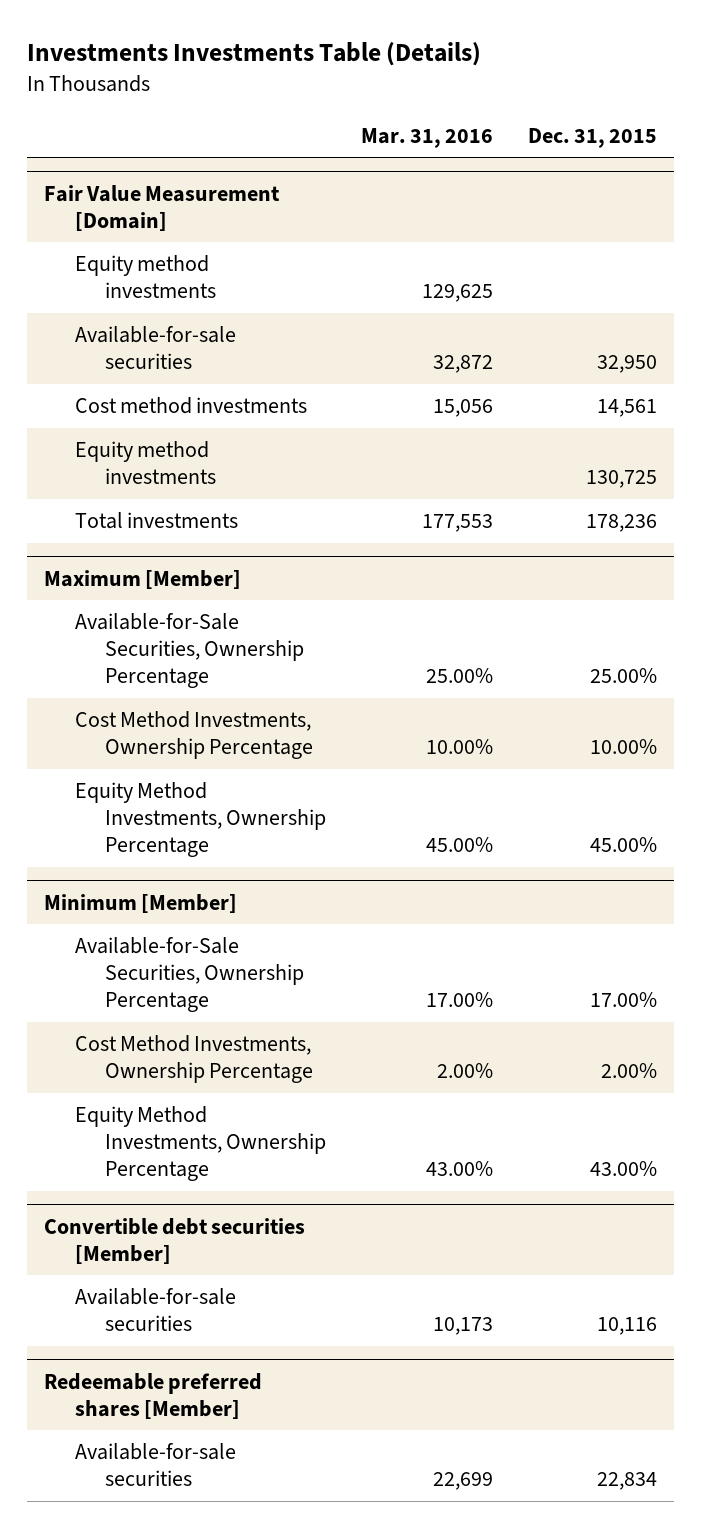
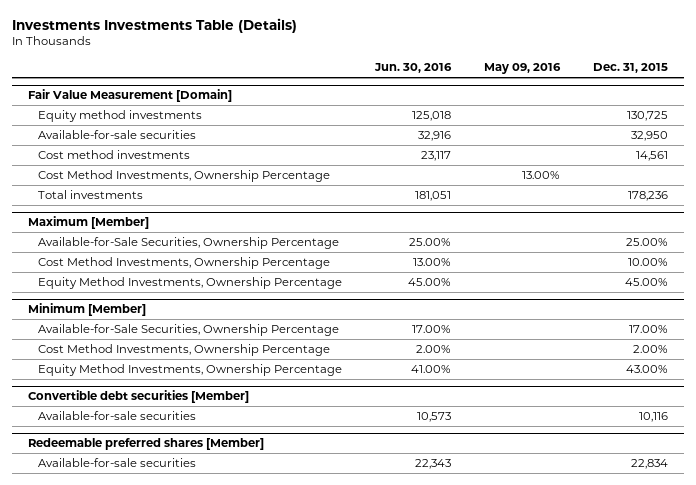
- | Mar. 31, 2016 | Dec. 31, 2015
+ | Jun. 30, 2016 | May 09, 2016 | Dec. 31, 2015
@ Fair Value Measurement [Domain]
- Equity method investments | 129,625 |
moved up: Equity method investments | 125,018 | | 130,725
+ Cost Method Investments, Ownership Percentage | | 13.00% |

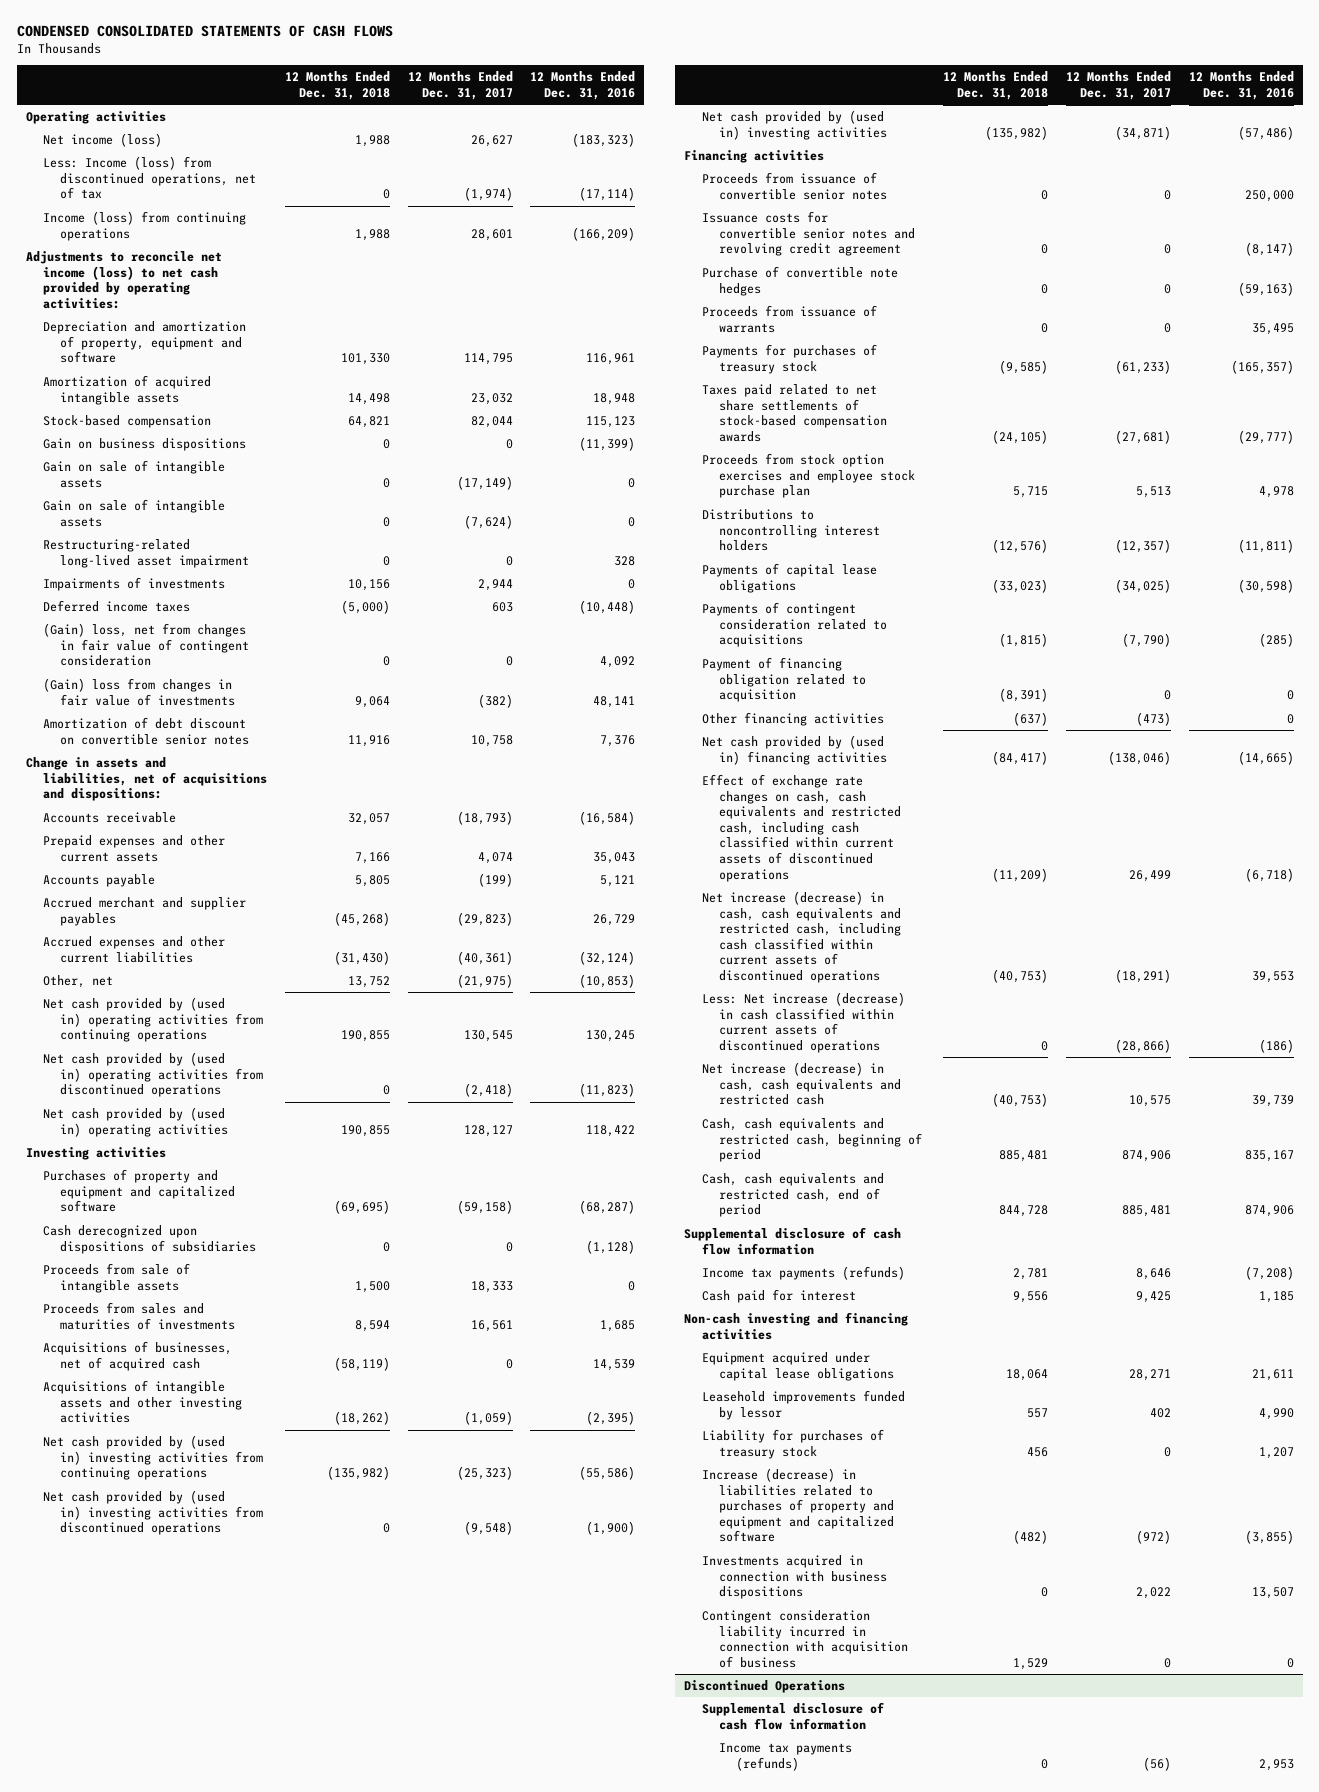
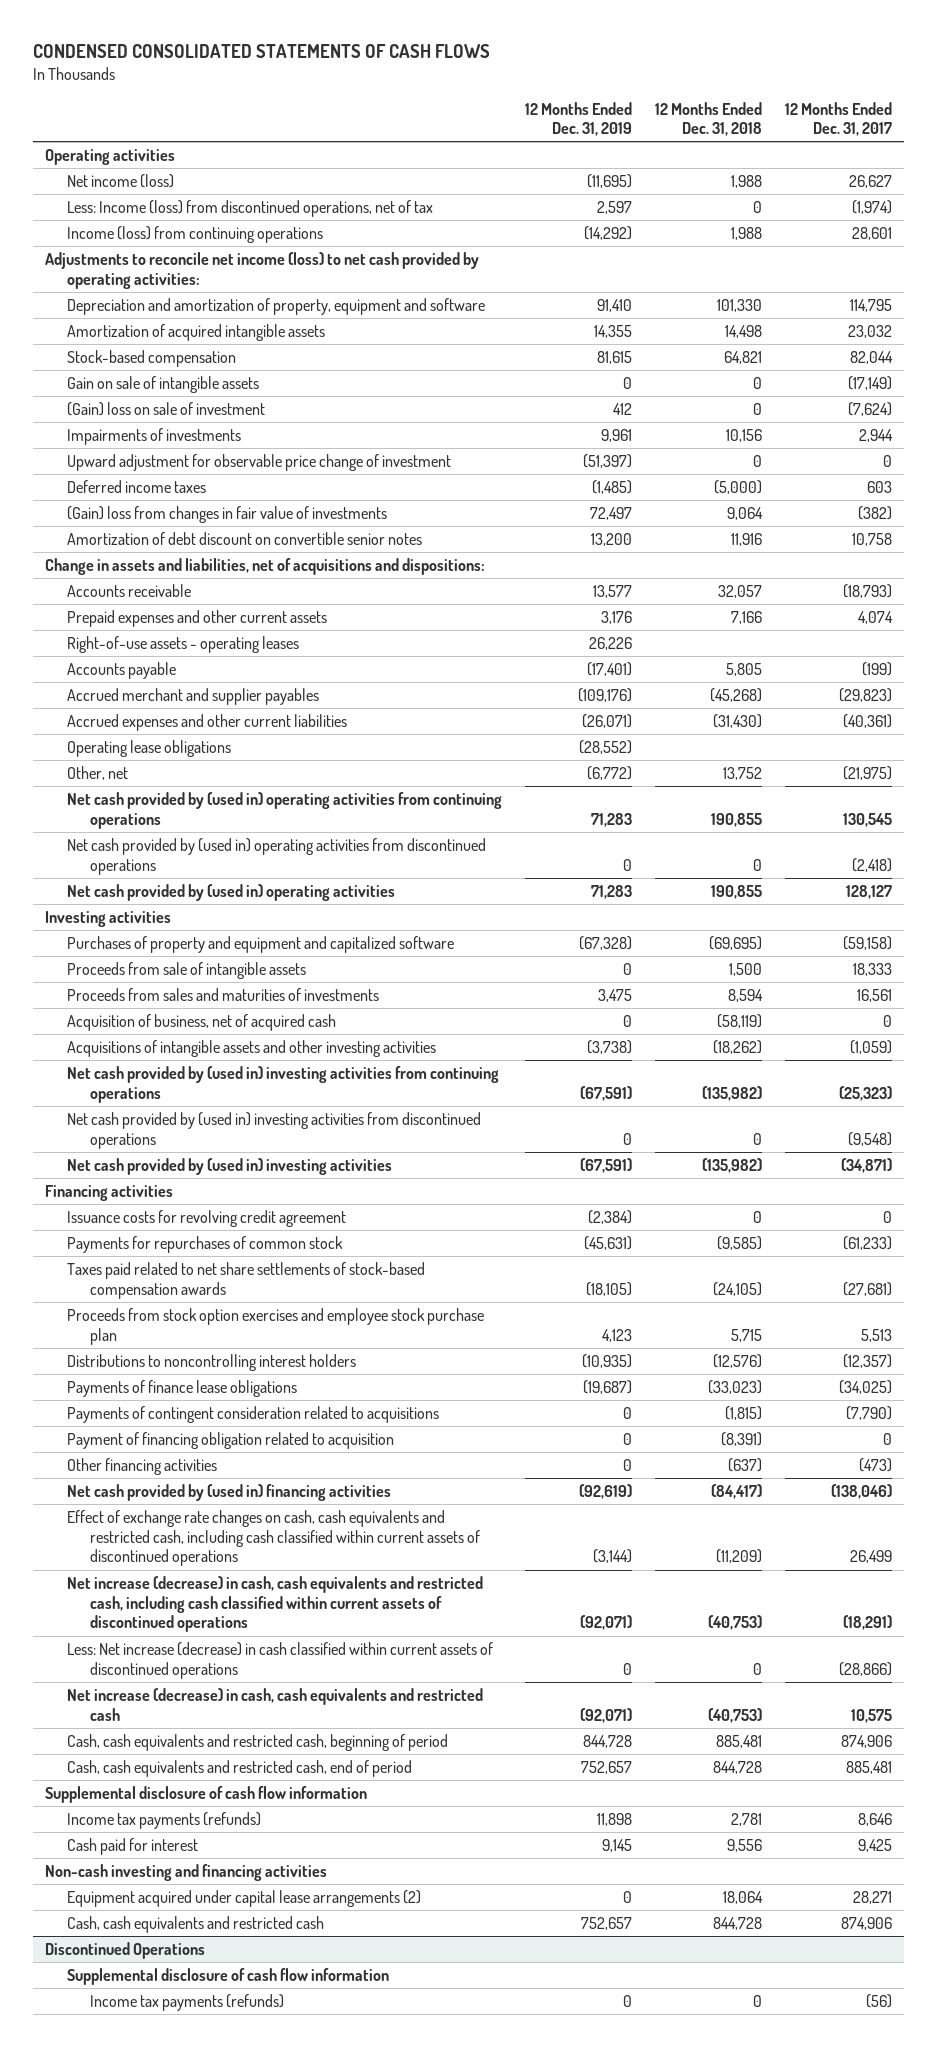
- | 12 Months Ended Dec. 31, 2018 | 12 Months Ended Dec. 31, 2017 | 12 Months Ended Dec. 31, 2016
+ | 12 Months Ended Dec. 31, 2019 | 12 Months Ended Dec. 31, 2018 | 12 Months Ended Dec. 31, 2017
- Gain on business dispositions | 0 | 0 | (11,399)
- Gain on sale of intangible assets | 0 | (7,624) | 0
- Restructuring-related long-lived asset impairment | 0 | 0 | 328
+ (Gain) loss on sale of investment | 412 | 0 | (7,624)
+ Upward adjustment for observable price change of investment | (51,397) | 0 | 0
- (Gain) loss, net from changes in fair value of contingent consideration | 0 | 0 | 4,092
+ Right-of-use assets - operating leases | 26,226 | |
+ Operating lease obligations | (28,552) | |
- Cash derecognized upon dispositions of subsidiaries | 0 | 0 | (1,128)
- Acquisitions of businesses, net of acquired cash | (58,119) | 0 | 14,539
+ Acquisition of business, net of acquired cash | 0 | (58,119) | 0
- Proceeds from issuance of convertible senior notes | 0 | 0 | 250,000
- Issuance costs for convertible senior notes and revolving credit agreement | 0 | 0 | (8,147)
- Purchase of convertible note hedges | 0 | 0 | (59,163)
- Proceeds from issuance of warrants | 0 | 0 | 35,495
- Payments for purchases of treasury stock | (9,585) | (61,233) | (165,357)
+ Issuance costs for revolving credit agreement | (2,384) | 0 | 0
+ Payments for repurchases of common stock | (45,631) | (9,585) | (61,233)
- Payments of capital lease obligations | (33,023) | (34,025) | (30,598)
+ Payments of finance lease obligations | (19,687) | (33,023) | (34,025)
- Equipment acquired under capital lease obligations | 18,064 | 28,271 | 21,611
- Leasehold improvements funded by lessor | 557 | 402 | 4,990
- Liability for purchases of treasury stock | 456 | 0 | 1,207
- Increase (decrease) in liabilities related to purchases of property and equipment and capitalized software | (482) | (972) | (3,855)
- Investments acquired in connection with business dispositions | 0 | 2,022 | 13,507
- Contingent consideration liability incurred in connection with acquisition of business | 1,529 | 0 | 0
+ Equipment acquired under capital lease arrangements (2) | 0 | 18,064 | 28,271
+ Cash, cash equivalents and restricted cash | 752,657 | 844,728 | 874,906

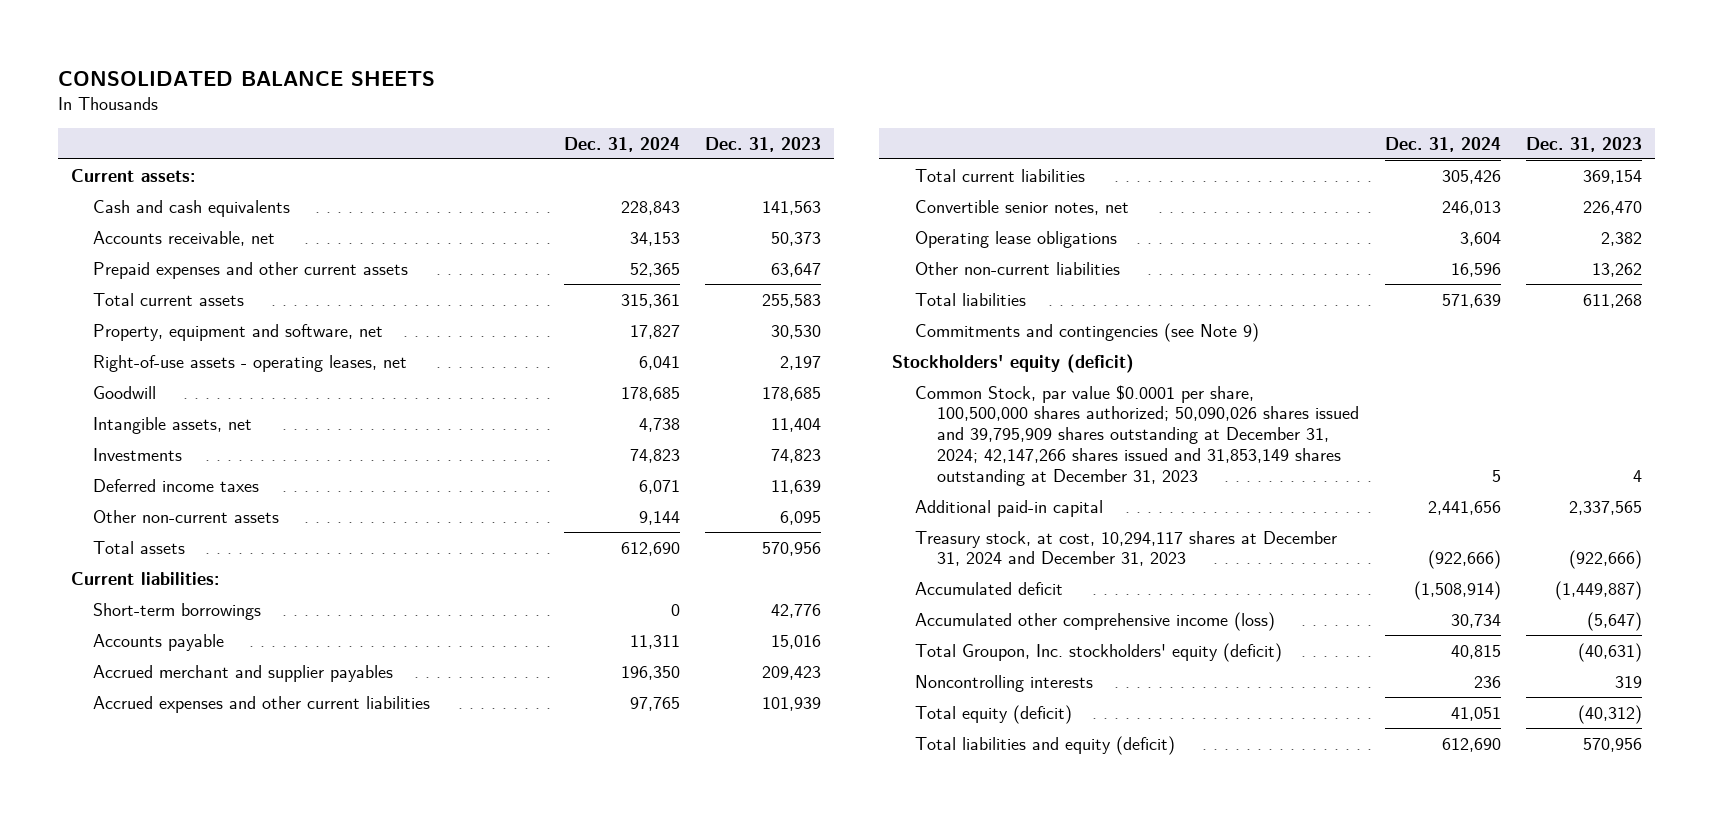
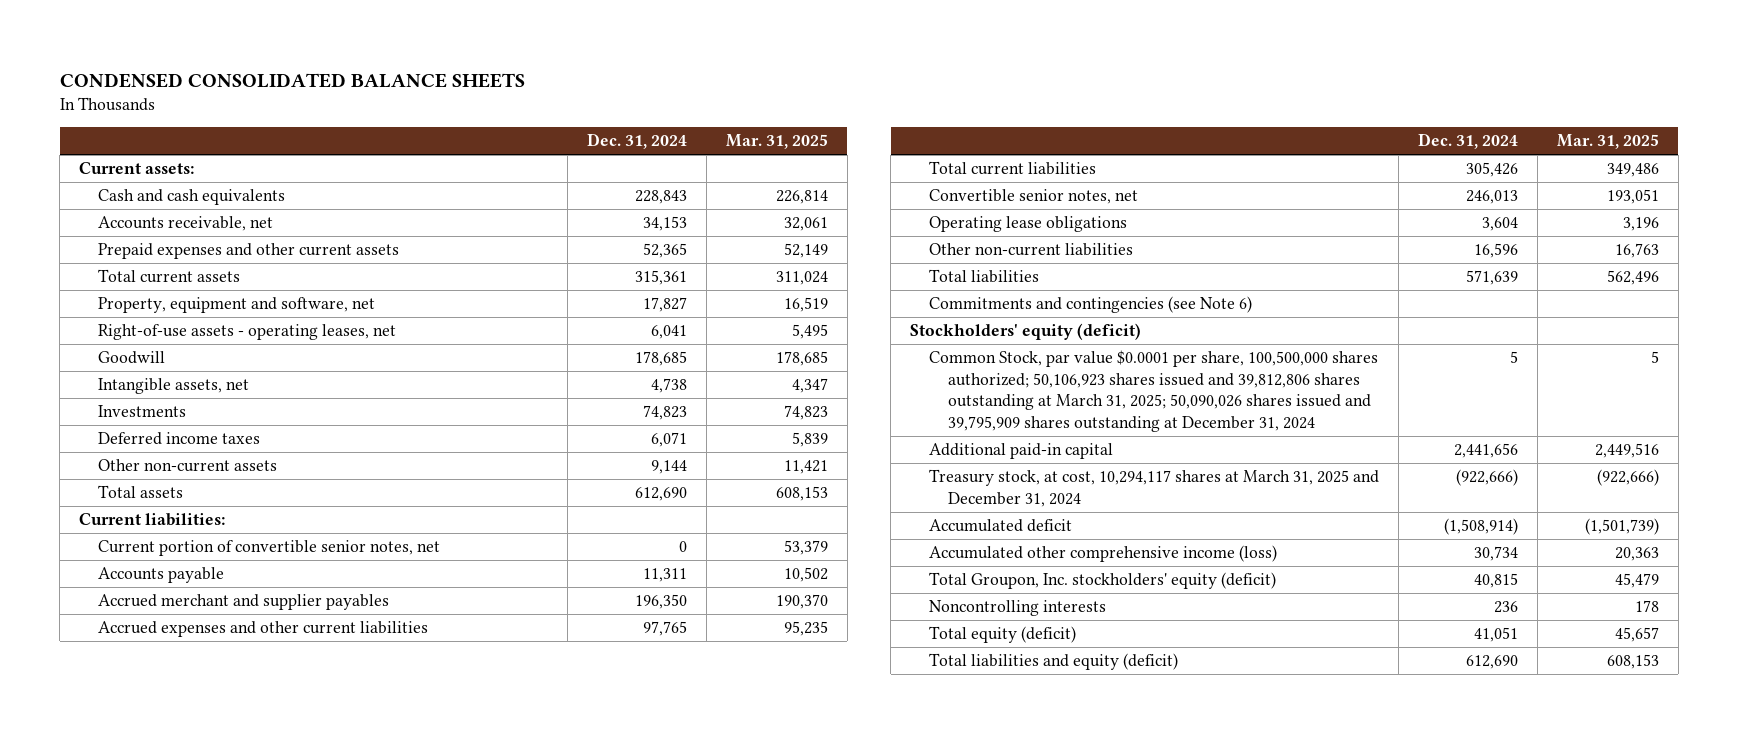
- CONSOLIDATED BALANCE SHEETS
+ CONDENSED CONSOLIDATED BALANCE SHEETS
- | Dec. 31, 2024 | Dec. 31, 2023
+ | Dec. 31, 2024 | Mar. 31, 2025
- Short-term borrowings | 0 | 42,776
+ Current portion of convertible senior notes, net | 0 | 53,379
- Commitments and contingencies (see Note 9)
+ Commitments and contingencies (see Note 6)
- Common Stock, par value $0.0001 per share, 100,500,000 shares authorized; 50,090,026 shares issued and 39,795,909 shares outstanding at December 31, 2024; 42,147,266 shares issued and 31,853,149 shares outstanding at December 31, 2023 | 5 | 4
+ Common Stock, par value $0.0001 per share, 100,500,000 shares authorized; 50,106,923 shares issued and 39,812,806 shares outstanding at March 31, 2025; 50,090,026 shares issued and 39,795,909 shares outstanding at December 31, 2024 | 5 | 5
- Treasury stock, at cost, 10,294,117 shares at December 31, 2024 and December 31, 2023 | (922,666) | (922,666)
+ Treasury stock, at cost, 10,294,117 shares at March 31, 2025 and December 31, 2024 | (922,666) | (922,666)

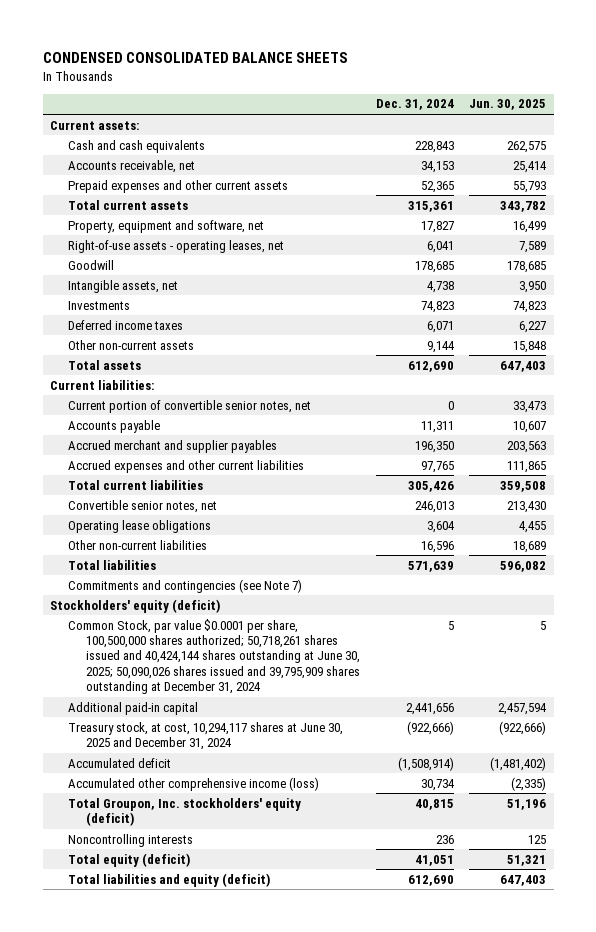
- | Dec. 31, 2024 | Mar. 31, 2025
+ | Dec. 31, 2024 | Jun. 30, 2025
- Commitments and contingencies (see Note 6)
+ Commitments and contingencies (see Note 7)
- Common Stock, par value $0.0001 per share, 100,500,000 shares authorized; 50,106,923 shares issued and 39,812,806 shares outstanding at March 31, 2025; 50,090,026 shares issued and 39,795,909 shares outstanding at December 31, 2024 | 5 | 5
+ Common Stock, par value $0.0001 per share, 100,500,000 shares authorized; 50,718,261 shares issued and 40,424,144 shares outstanding at June 30, 2025; 50,090,026 shares issued and 39,795,909 shares outstanding at December 31, 2024 | 5 | 5
- Treasury stock, at cost, 10,294,117 shares at March 31, 2025 and December 31, 2024 | (922,666) | (922,666)
+ Treasury stock, at cost, 10,294,117 shares at June 30, 2025 and December 31, 2024 | (922,666) | (922,666)

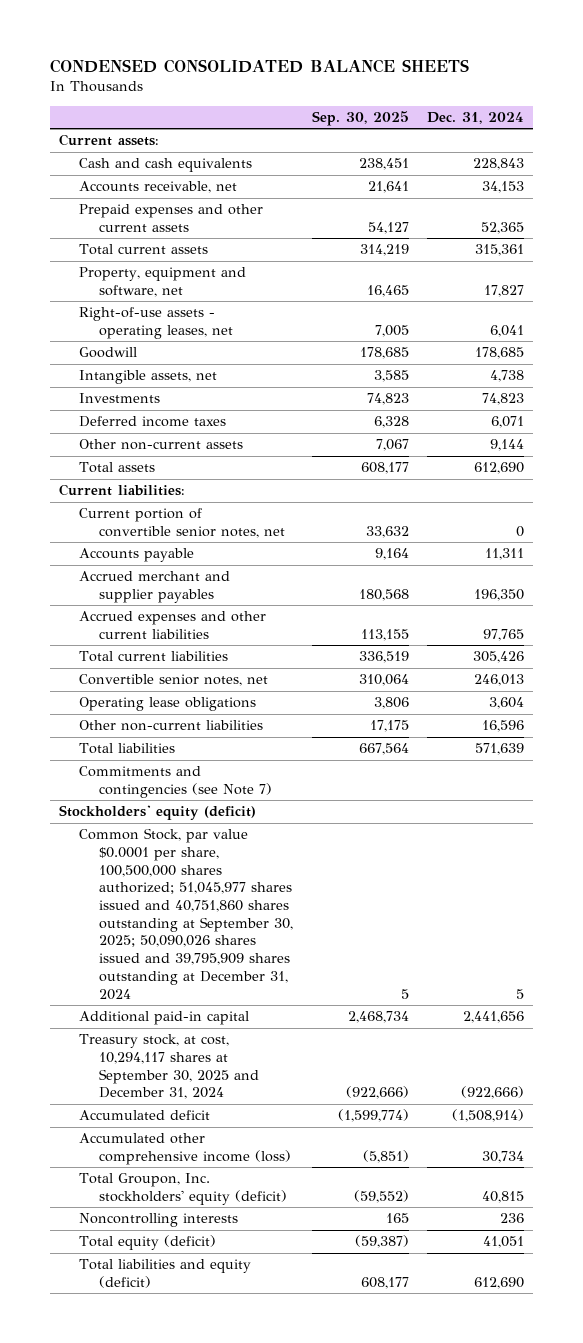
- | Dec. 31, 2024 | Jun. 30, 2025
+ | Sep. 30, 2025 | Dec. 31, 2024
- Common Stock, par value $0.0001 per share, 100,500,000 shares authorized; 50,718,261 shares issued and 40,424,144 shares outstanding at June 30, 2025; 50,090,026 shares issued and 39,795,909 shares outstanding at December 31, 2024 | 5 | 5
+ Common Stock, par value $0.0001 per share, 100,500,000 shares authorized; 51,045,977 shares issued and 40,751,860 shares outstanding at September 30, 2025; 50,090,026 shares issued and 39,795,909 shares outstanding at December 31, 2024 | 5 | 5
- Treasury stock, at cost, 10,294,117 shares at June 30, 2025 and December 31, 2024 | (922,666) | (922,666)
+ Treasury stock, at cost, 10,294,117 shares at September 30, 2025 and December 31, 2024 | (922,666) | (922,666)

